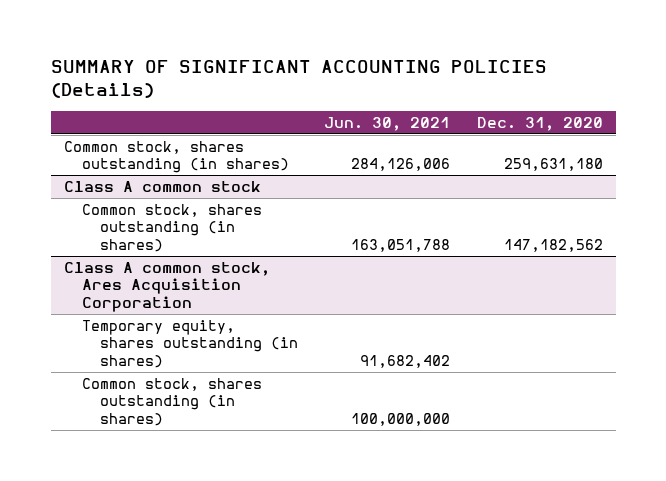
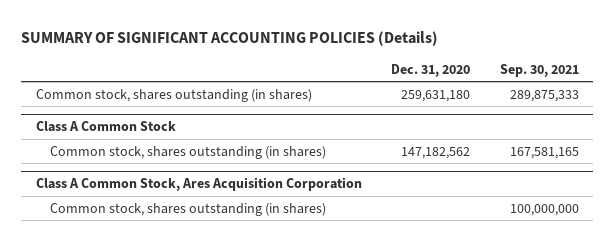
- | Jun. 30, 2021 | Dec. 31, 2020
+ | Dec. 31, 2020 | Sep. 30, 2021
- Class A common stock
+ Class A Common Stock
- Class A common stock, Ares Acquisition Corporation
- Temporary equity, shares outstanding (in shares) | 91,682,402 |
+ Class A Common Stock, Ares Acquisition Corporation

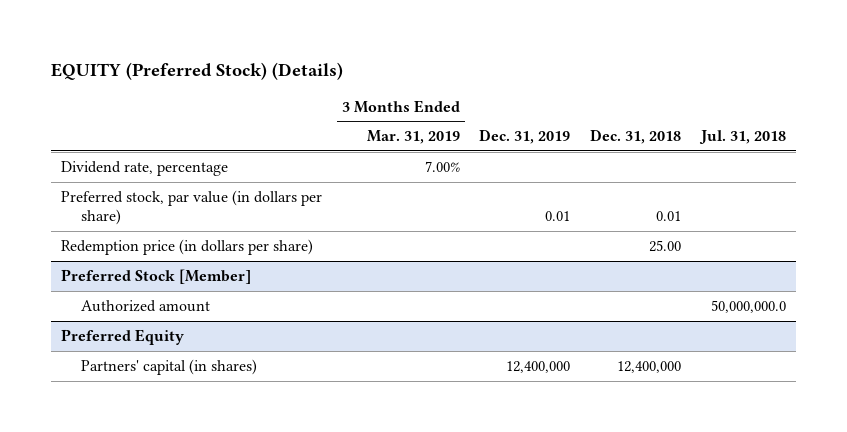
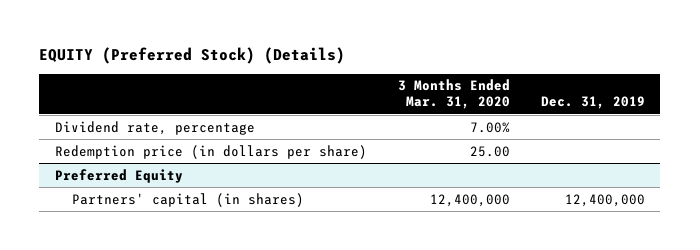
- | 3 Months Ended Mar. 31, 2019 | Dec. 31, 2019 | Dec. 31, 2018 | Jul. 31, 2018
+ | 3 Months Ended Mar. 31, 2020 | Dec. 31, 2019
- Preferred stock, par value (in dollars per share) | | 0.01 | 0.01 |
- Preferred Stock [Member]
- Authorized amount | | | | 50,000,000.0

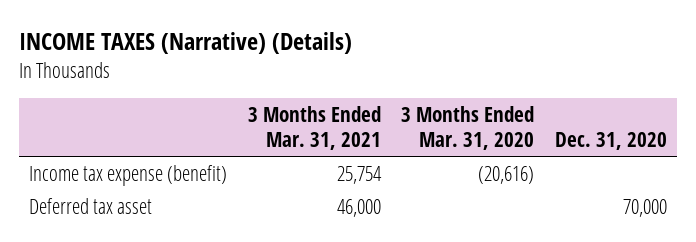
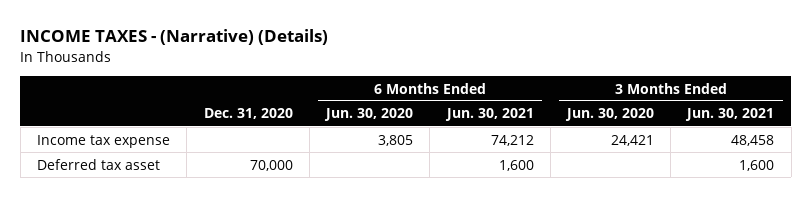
- INCOME TAXES (Narrative) (Details)
+ INCOME TAXES - (Narrative) (Details)
- | 3 Months Ended Mar. 31, 2021 | 3 Months Ended Mar. 31, 2020 | Dec. 31, 2020
+ | Dec. 31, 2020 | 6 Months Ended Jun. 30, 2020 | 6 Months Ended Jun. 30, 2021 | 3 Months Ended Jun. 30, 2020 | 3 Months Ended Jun. 30, 2021
- Income tax expense (benefit) | 25,754 | (20,616) |
+ Income tax expense | | 3,805 | 74,212 | 24,421 | 48,458

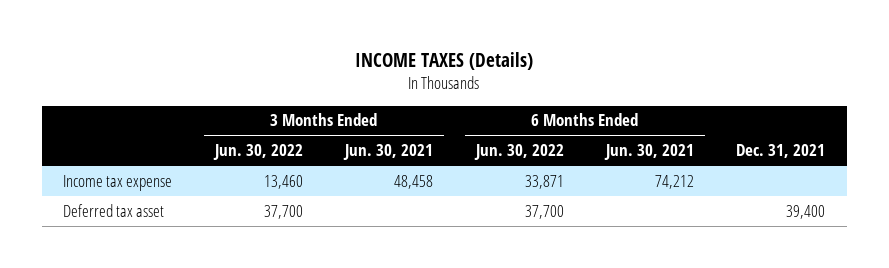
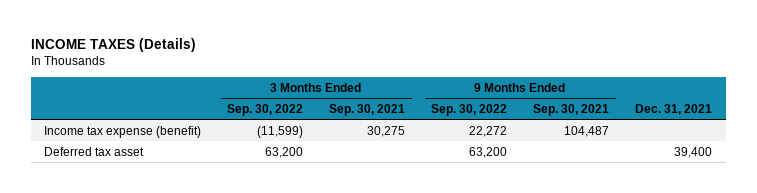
- | 3 Months Ended Jun. 30, 2022 | 3 Months Ended Jun. 30, 2021 | 6 Months Ended Jun. 30, 2022 | 6 Months Ended Jun. 30, 2021 | Dec. 31, 2021
+ | 3 Months Ended Sep. 30, 2022 | 3 Months Ended Sep. 30, 2021 | 9 Months Ended Sep. 30, 2022 | 9 Months Ended Sep. 30, 2021 | Dec. 31, 2021
- Income tax expense | 13,460 | 48,458 | 33,871 | 74,212 |
+ Income tax expense (benefit) | (11,599) | 30,275 | 22,272 | 104,487 |

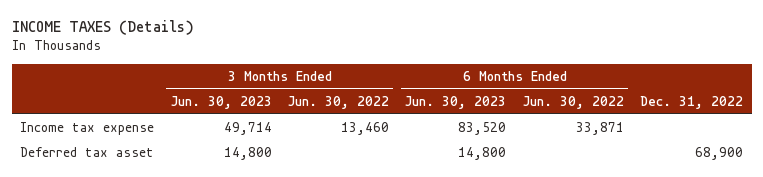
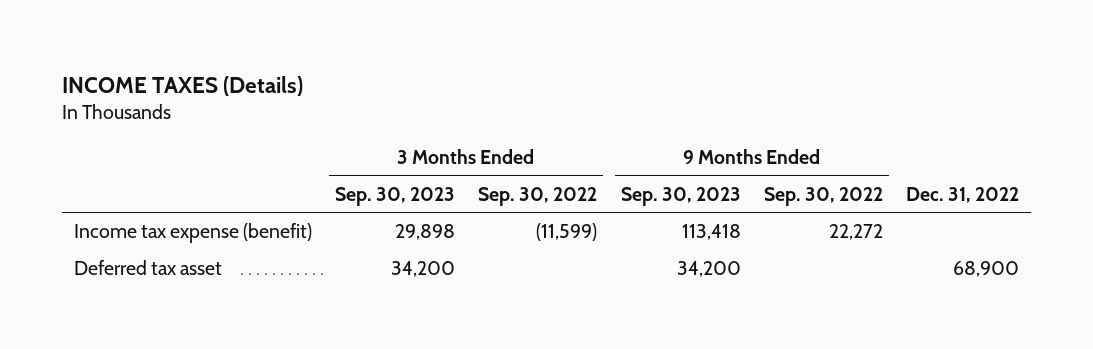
- | 3 Months Ended Jun. 30, 2023 | 3 Months Ended Jun. 30, 2022 | 6 Months Ended Jun. 30, 2023 | 6 Months Ended Jun. 30, 2022 | Dec. 31, 2022
+ | 3 Months Ended Sep. 30, 2023 | 3 Months Ended Sep. 30, 2022 | 9 Months Ended Sep. 30, 2023 | 9 Months Ended Sep. 30, 2022 | Dec. 31, 2022
- Income tax expense | 49,714 | 13,460 | 83,520 | 33,871 |
+ Income tax expense (benefit) | 29,898 | (11,599) | 113,418 | 22,272 |

